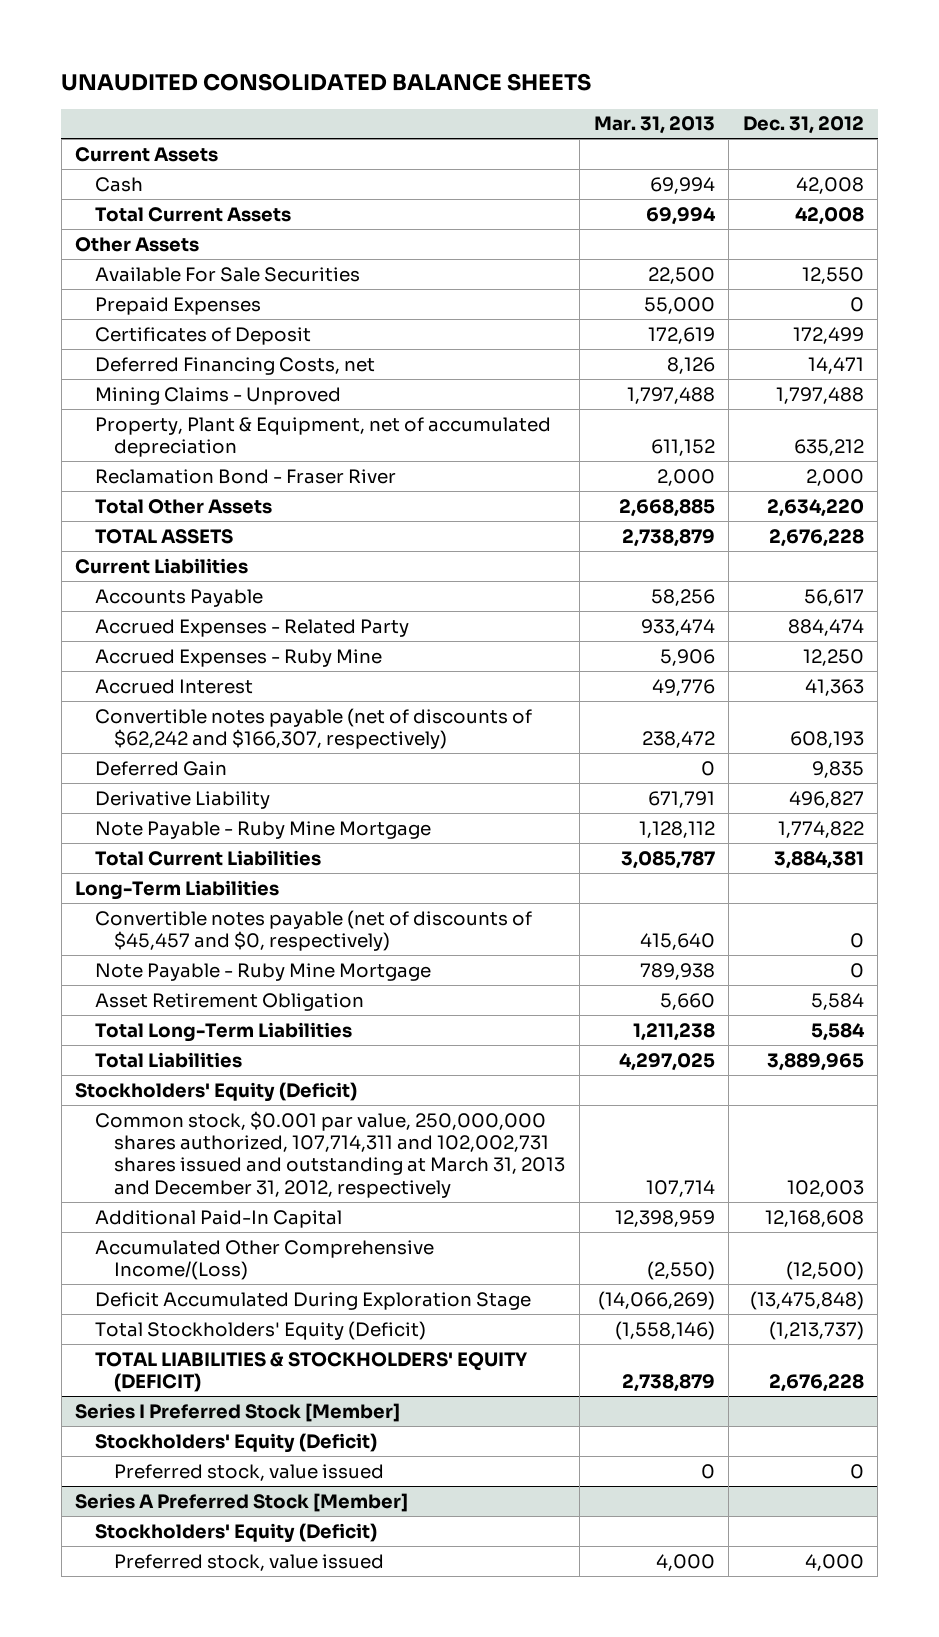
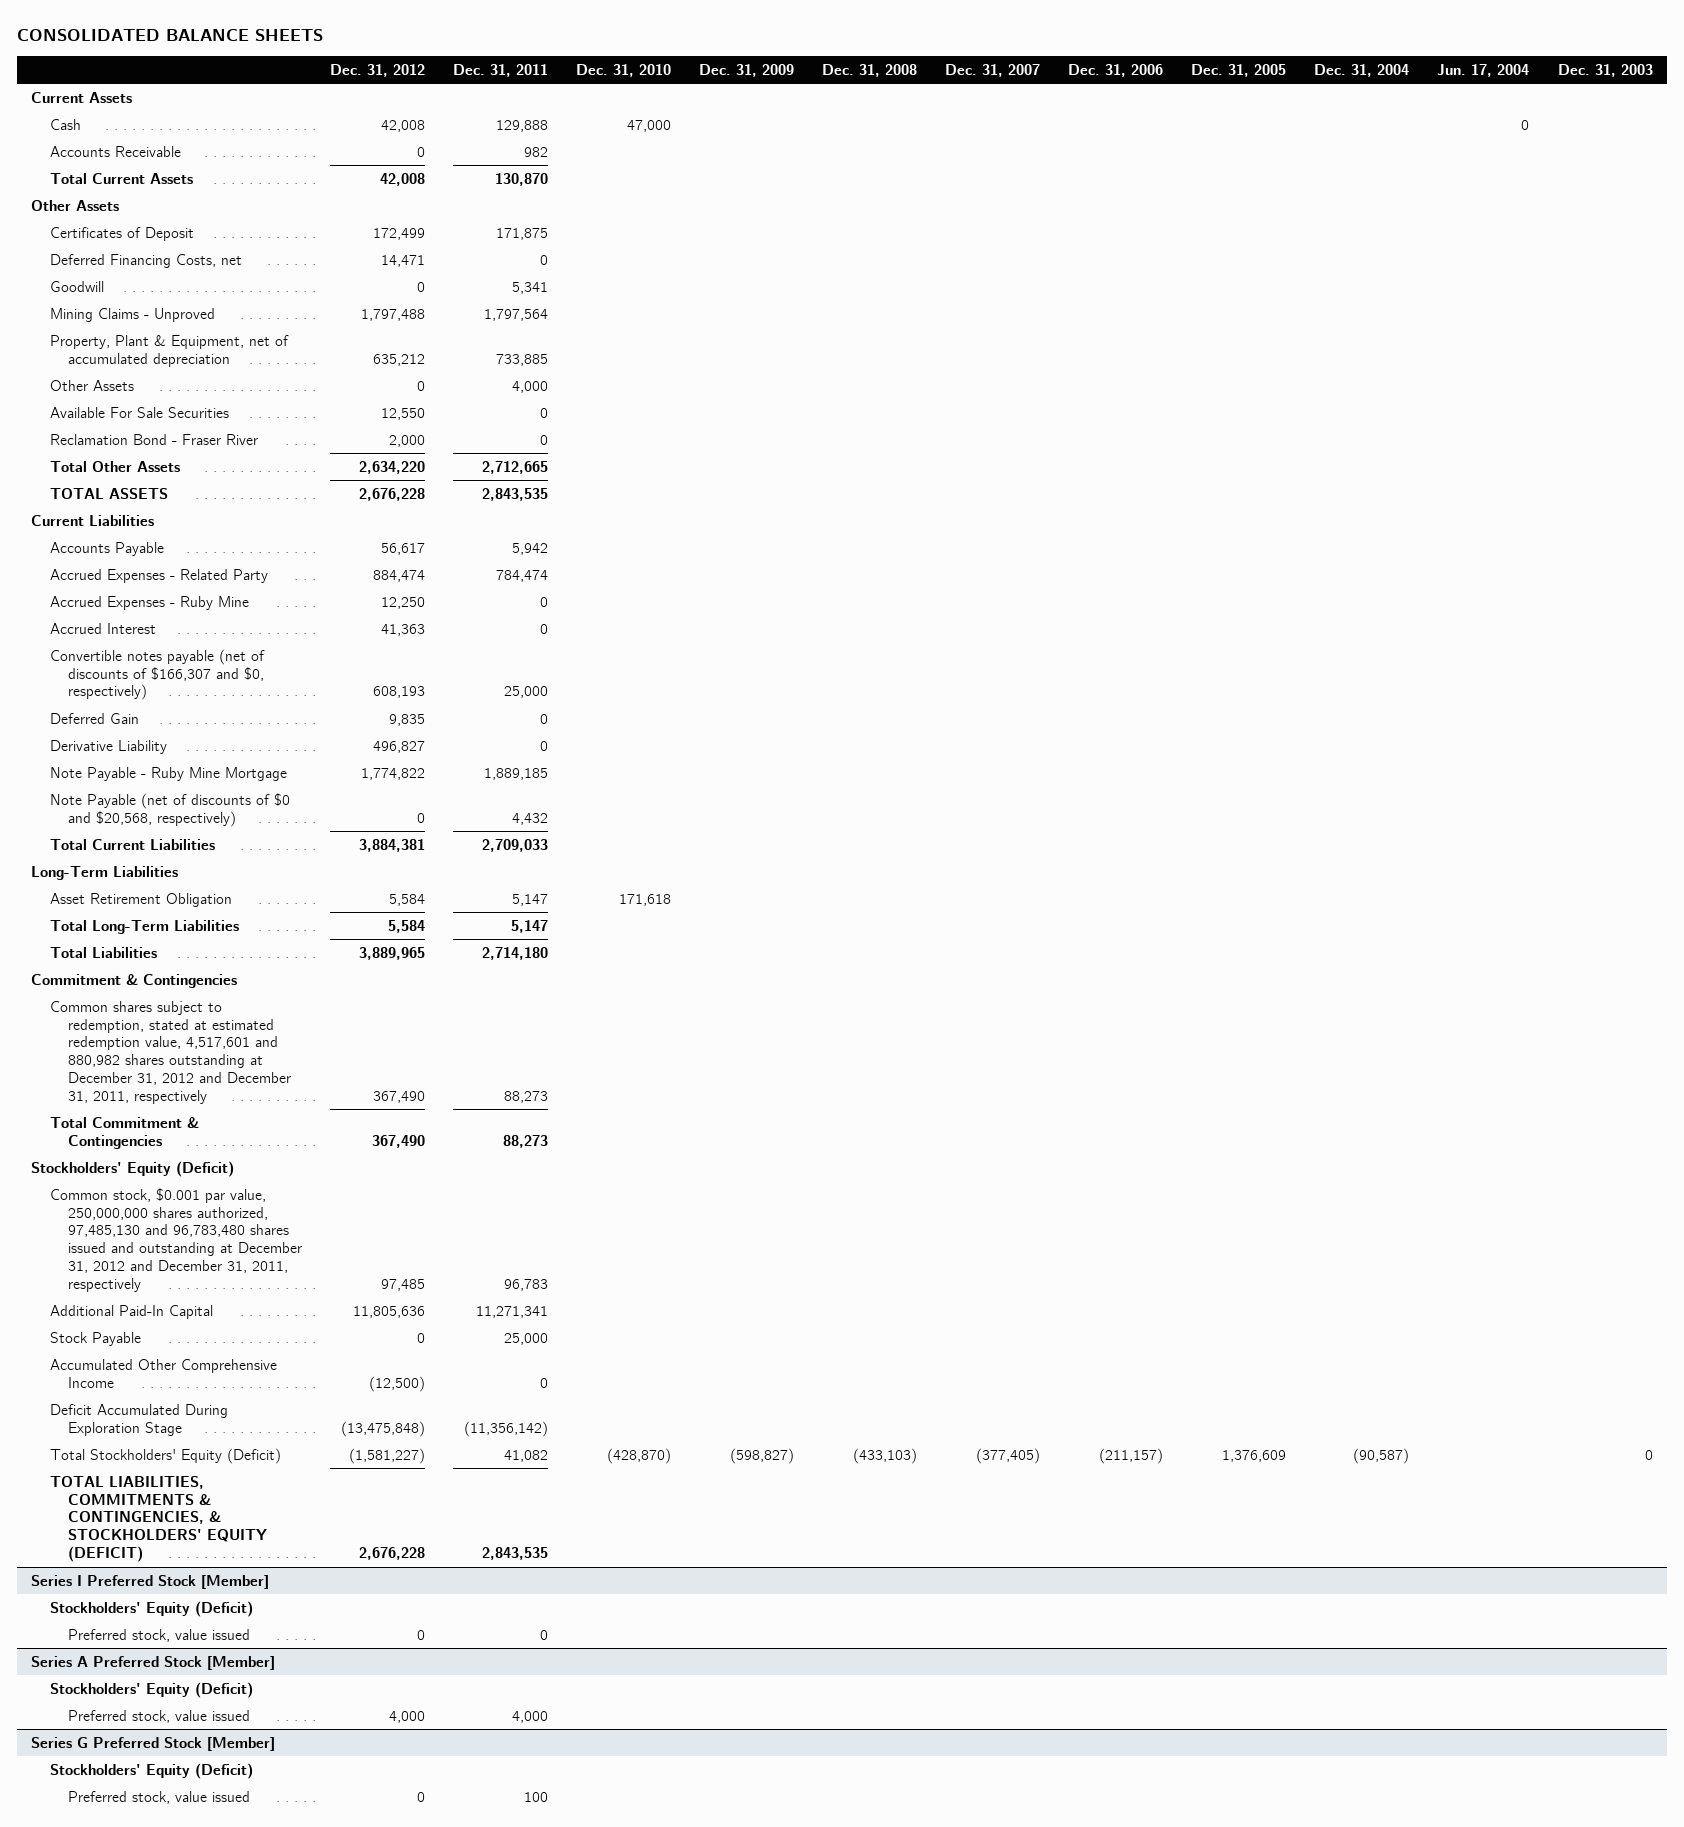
- UNAUDITED CONSOLIDATED BALANCE SHEETS
+ CONSOLIDATED BALANCE SHEETS
- | Mar. 31, 2013 | Dec. 31, 2012
+ | Dec. 31, 2012 | Dec. 31, 2011 | Dec. 31, 2010 | Dec. 31, 2009 | Dec. 31, 2008 | Dec. 31, 2007 | Dec. 31, 2006 | Dec. 31, 2005 | Dec. 31, 2004 | Jun. 17, 2004 | Dec. 31, 2003
+ Accounts Receivable | 0 | 982 | | | | | | | | |
- Prepaid Expenses | 55,000 | 0
+ Goodwill | 0 | 5,341 | | | | | | | | |
+ Other Assets | 0 | 4,000 | | | | | | | | |
moved down: Available For Sale Securities | 12,550 | 0 | | | | | | | | |
- Convertible notes payable (net of discounts of $62,242 and $166,307, respectively) | 238,472 | 608,193
+ Convertible notes payable (net of discounts of $166,307 and $0, respectively) | 608,193 | 25,000 | | | | | | | | |
+ Note Payable (net of discounts of $0 and $20,568, respectively) | 0 | 4,432 | | | | | | | | |
- Convertible notes payable (net of discounts of $45,457 and $0, respectively) | 415,640 | 0
- Note Payable - Ruby Mine Mortgage | 789,938 | 0
+ Commitment & Contingencies
+ Common shares subject to redemption, stated at estimated redemption value, 4,517,601 and 880,982 shares outstanding at December 31, 2012 and December 31, 2011, respectively | 367,490 | 88,273 | | | | | | | | |
+ Total Commitment & Contingencies | 367,490 | 88,273 | | | | | | | | |
- Common stock, $0.001 par value, 250,000,000 shares authorized, 107,714,311 and 102,002,731 shares issued and outstanding at March 31, 2013 and December 31, 2012, respectively | 107,714 | 102,003
- Additional Paid-In Capital | 12,398,959 | 12,168,608
- Accumulated Other Comprehensive Income/(Loss) | (2,550) | (12,500)
+ Common stock, $0.001 par value, 250,000,000 shares authorized, 97,485,130 and 96,783,480 shares issued and outstanding at December 31, 2012 and December 31, 2011, respectively | 97,485 | 96,783 | | | | | | | | |
+ Additional Paid-In Capital | 11,805,636 | 11,271,341 | | | | | | | | |
+ Stock Payable | 0 | 25,000 | | | | | | | | |
+ Accumulated Other Comprehensive Income | (12,500) | 0 | | | | | | | | |
- Total Stockholders' Equity (Deficit) | (1,558,146) | (1,213,737)
- TOTAL LIABILITIES & STOCKHOLDERS' EQUITY (DEFICIT) | 2,738,879 | 2,676,228
+ Total Stockholders' Equity (Deficit) | (1,581,227) | 41,082 | (428,870) | (598,827) | (433,103) | (377,405) | (211,157) | 1,376,609 | (90,587) | | 0
+ TOTAL LIABILITIES, COMMITMENTS & CONTINGENCIES, & STOCKHOLDERS' EQUITY (DEFICIT) | 2,676,228 | 2,843,535 | | | | | | | | |
+ Series G Preferred Stock [Member]
+ Stockholders' Equity (Deficit)
+ Preferred stock, value issued | 0 | 100 | | | | | | | | |

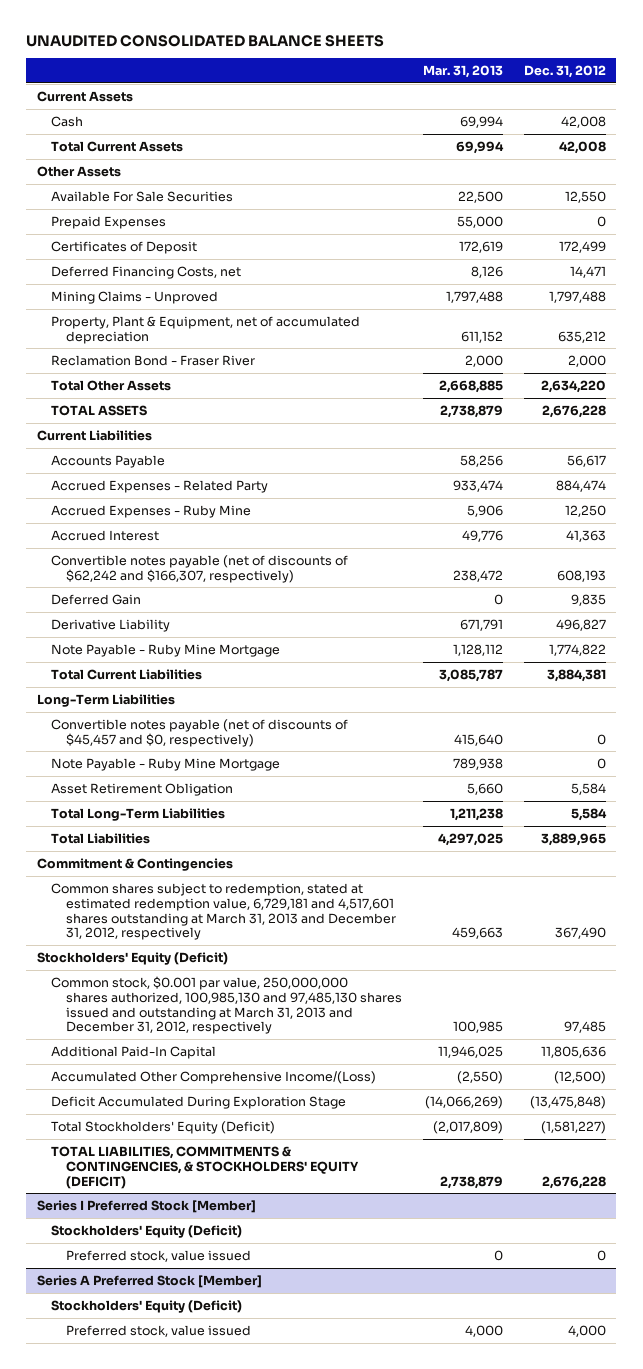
- CONSOLIDATED BALANCE SHEETS
+ UNAUDITED CONSOLIDATED BALANCE SHEETS
- | Dec. 31, 2012 | Dec. 31, 2011 | Dec. 31, 2010 | Dec. 31, 2009 | Dec. 31, 2008 | Dec. 31, 2007 | Dec. 31, 2006 | Dec. 31, 2005 | Dec. 31, 2004 | Jun. 17, 2004 | Dec. 31, 2003
+ | Mar. 31, 2013 | Dec. 31, 2012
- Accounts Receivable | 0 | 982 | | | | | | | | |
moved up: Available For Sale Securities | 22,500 | 12,550
+ Prepaid Expenses | 55,000 | 0
- Goodwill | 0 | 5,341 | | | | | | | | |
- Other Assets | 0 | 4,000 | | | | | | | | |
- Convertible notes payable (net of discounts of $166,307 and $0, respectively) | 608,193 | 25,000 | | | | | | | | |
+ Convertible notes payable (net of discounts of $62,242 and $166,307, respectively) | 238,472 | 608,193
- Note Payable (net of discounts of $0 and $20,568, respectively) | 0 | 4,432 | | | | | | | | |
+ Convertible notes payable (net of discounts of $45,457 and $0, respectively) | 415,640 | 0
+ Note Payable - Ruby Mine Mortgage | 789,938 | 0
- Common shares subject to redemption, stated at estimated redemption value, 4,517,601 and 880,982 shares outstanding at December 31, 2012 and December 31, 2011, respectively | 367,490 | 88,273 | | | | | | | | |
- Total Commitment & Contingencies | 367,490 | 88,273 | | | | | | | | |
+ Common shares subject to redemption, stated at estimated redemption value, 6,729,181 and 4,517,601 shares outstanding at March 31, 2013 and December 31, 2012, respectively | 459,663 | 367,490
- Common stock, $0.001 par value, 250,000,000 shares authorized, 97,485,130 and 96,783,480 shares issued and outstanding at December 31, 2012 and December 31, 2011, respectively | 97,485 | 96,783 | | | | | | | | |
+ Common stock, $0.001 par value, 250,000,000 shares authorized, 100,985,130 and 97,485,130 shares issued and outstanding at March 31, 2013 and December 31, 2012, respectively | 100,985 | 97,485
- Stock Payable | 0 | 25,000 | | | | | | | | |
- Accumulated Other Comprehensive Income | (12,500) | 0 | | | | | | | | |
+ Accumulated Other Comprehensive Income/(Loss) | (2,550) | (12,500)
- Series G Preferred Stock [Member]
- Stockholders' Equity (Deficit)
- Preferred stock, value issued | 0 | 100 | | | | | | | | |

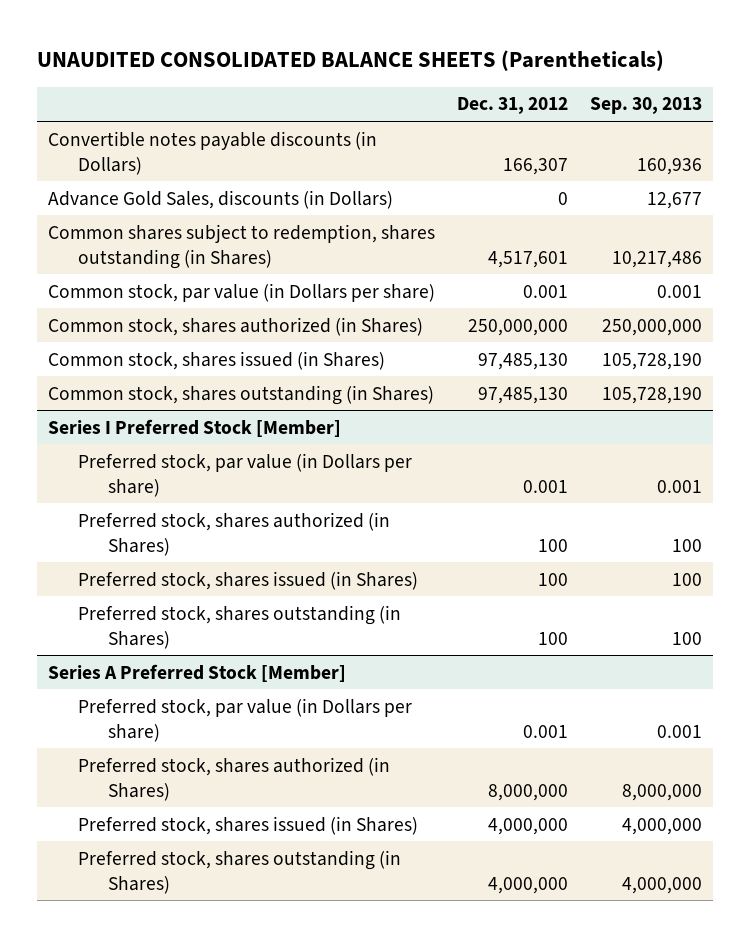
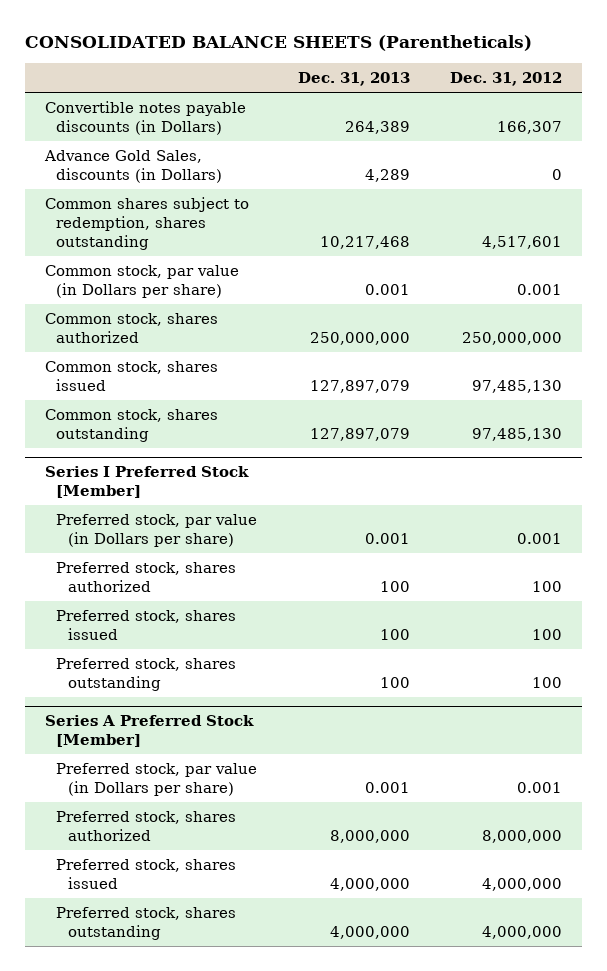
- UNAUDITED CONSOLIDATED BALANCE SHEETS (Parentheticals)
+ CONSOLIDATED BALANCE SHEETS (Parentheticals)
- | Dec. 31, 2012 | Sep. 30, 2013
+ | Dec. 31, 2013 | Dec. 31, 2012
- Common shares subject to redemption, shares outstanding (in Shares) | 4,517,601 | 10,217,486
+ Common shares subject to redemption, shares outstanding | 10,217,468 | 4,517,601
- Common stock, shares authorized (in Shares) | 250,000,000 | 250,000,000
- Common stock, shares issued (in Shares) | 97,485,130 | 105,728,190
- Common stock, shares outstanding (in Shares) | 97,485,130 | 105,728,190
+ Common stock, shares authorized | 250,000,000 | 250,000,000
+ Common stock, shares issued | 127,897,079 | 97,485,130
+ Common stock, shares outstanding | 127,897,079 | 97,485,130
@ Series I Preferred Stock [Member]
- Preferred stock, shares authorized (in Shares) | 100 | 100
- Preferred stock, shares issued (in Shares) | 100 | 100
- Preferred stock, shares outstanding (in Shares) | 100 | 100
+ Preferred stock, shares authorized | 100 | 100
+ Preferred stock, shares issued | 100 | 100
+ Preferred stock, shares outstanding | 100 | 100
@ Series A Preferred Stock [Member]
- Preferred stock, shares authorized (in Shares) | 8,000,000 | 8,000,000
- Preferred stock, shares issued (in Shares) | 4,000,000 | 4,000,000
- Preferred stock, shares outstanding (in Shares) | 4,000,000 | 4,000,000
+ Preferred stock, shares authorized | 8,000,000 | 8,000,000
+ Preferred stock, shares issued | 4,000,000 | 4,000,000
+ Preferred stock, shares outstanding | 4,000,000 | 4,000,000

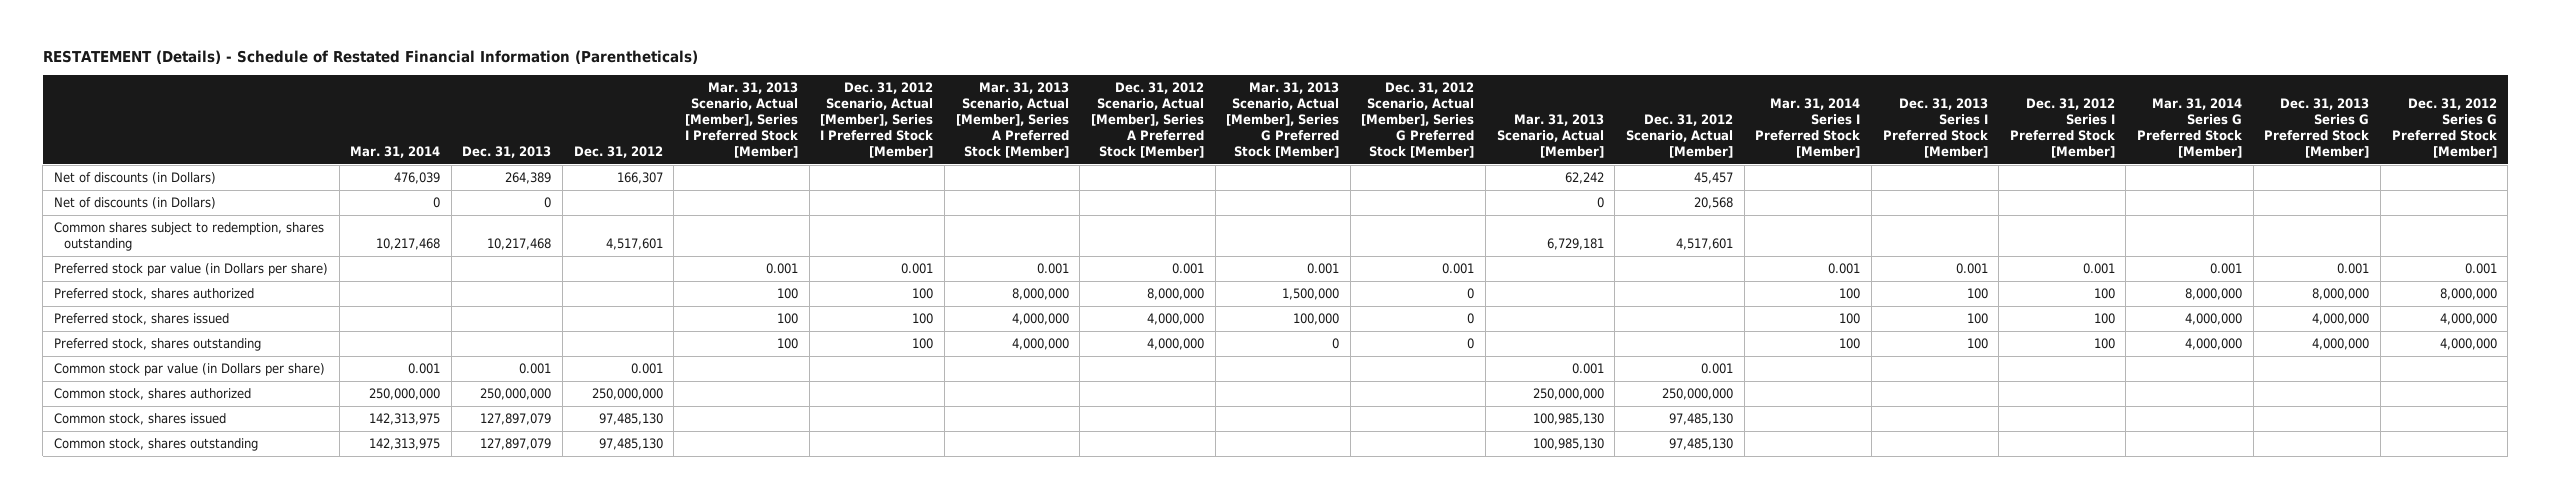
- CONSOLIDATED BALANCE SHEETS (Parentheticals)
+ RESTATEMENT (Details) - Schedule of Restated Financial Information (Parentheticals)
- | Dec. 31, 2013 | Dec. 31, 2012
+ | Mar. 31, 2014 | Dec. 31, 2013 | Dec. 31, 2012 | Mar. 31, 2013 Scenario, Actual [Member], Series I Preferred Stock [Member] | Dec. 31, 2012 Scenario, Actual [Member], Series I Preferred Stock [Member] | Mar. 31, 2013 Scenario, Actual [Member], Series A Preferred Stock [Member] | Dec. 31, 2012 Scenario, Actual [Member], Series A Preferred Stock [Member] | Mar. 31, 2013 Scenario, Actual [Member], Series G Preferred Stock [Member] | Dec. 31, 2012 Scenario, Actual [Member], Series G Preferred Stock [Member] | Mar. 31, 2013 Scenario, Actual [Member] | Dec. 31, 2012 Scenario, Actual [Member] | Mar. 31, 2014 Series I Preferred Stock [Member] | Dec. 31, 2013 Series I Preferred Stock [Member] | Dec. 31, 2012 Series I Preferred Stock [Member] | Mar. 31, 2014 Series G Preferred Stock [Member] | Dec. 31, 2013 Series G Preferred Stock [Member] | Dec. 31, 2012 Series G Preferred Stock [Member]
- Convertible notes payable discounts (in Dollars) | 264,389 | 166,307
- Advance Gold Sales, discounts (in Dollars) | 4,289 | 0
+ Net of discounts (in Dollars) | 476,039 | 264,389 | 166,307 | | | | | | | 62,242 | 45,457 | | | | | |
+ Net of discounts (in Dollars) | 0 | 0 | | | | | | | | 0 | 20,568 | | | | | |
- Common stock, par value (in Dollars per share) | 0.001 | 0.001
+ Preferred stock par value (in Dollars per share) | | | | 0.001 | 0.001 | 0.001 | 0.001 | 0.001 | 0.001 | | | 0.001 | 0.001 | 0.001 | 0.001 | 0.001 | 0.001
+ Preferred stock, shares authorized | | | | 100 | 100 | 8,000,000 | 8,000,000 | 1,500,000 | 0 | | | 100 | 100 | 100 | 8,000,000 | 8,000,000 | 8,000,000
+ Preferred stock, shares issued | | | | 100 | 100 | 4,000,000 | 4,000,000 | 100,000 | 0 | | | 100 | 100 | 100 | 4,000,000 | 4,000,000 | 4,000,000
+ Preferred stock, shares outstanding | | | | 100 | 100 | 4,000,000 | 4,000,000 | 0 | 0 | | | 100 | 100 | 100 | 4,000,000 | 4,000,000 | 4,000,000
+ Common stock par value (in Dollars per share) | 0.001 | 0.001 | 0.001 | | | | | | | 0.001 | 0.001 | | | | | |
- Series I Preferred Stock [Member]
- Preferred stock, par value (in Dollars per share) | 0.001 | 0.001
- Preferred stock, shares authorized | 100 | 100
- Preferred stock, shares issued | 100 | 100
- Preferred stock, shares outstanding | 100 | 100
- Series A Preferred Stock [Member]
- Preferred stock, par value (in Dollars per share) | 0.001 | 0.001
- Preferred stock, shares authorized | 8,000,000 | 8,000,000
- Preferred stock, shares issued | 4,000,000 | 4,000,000
- Preferred stock, shares outstanding | 4,000,000 | 4,000,000

